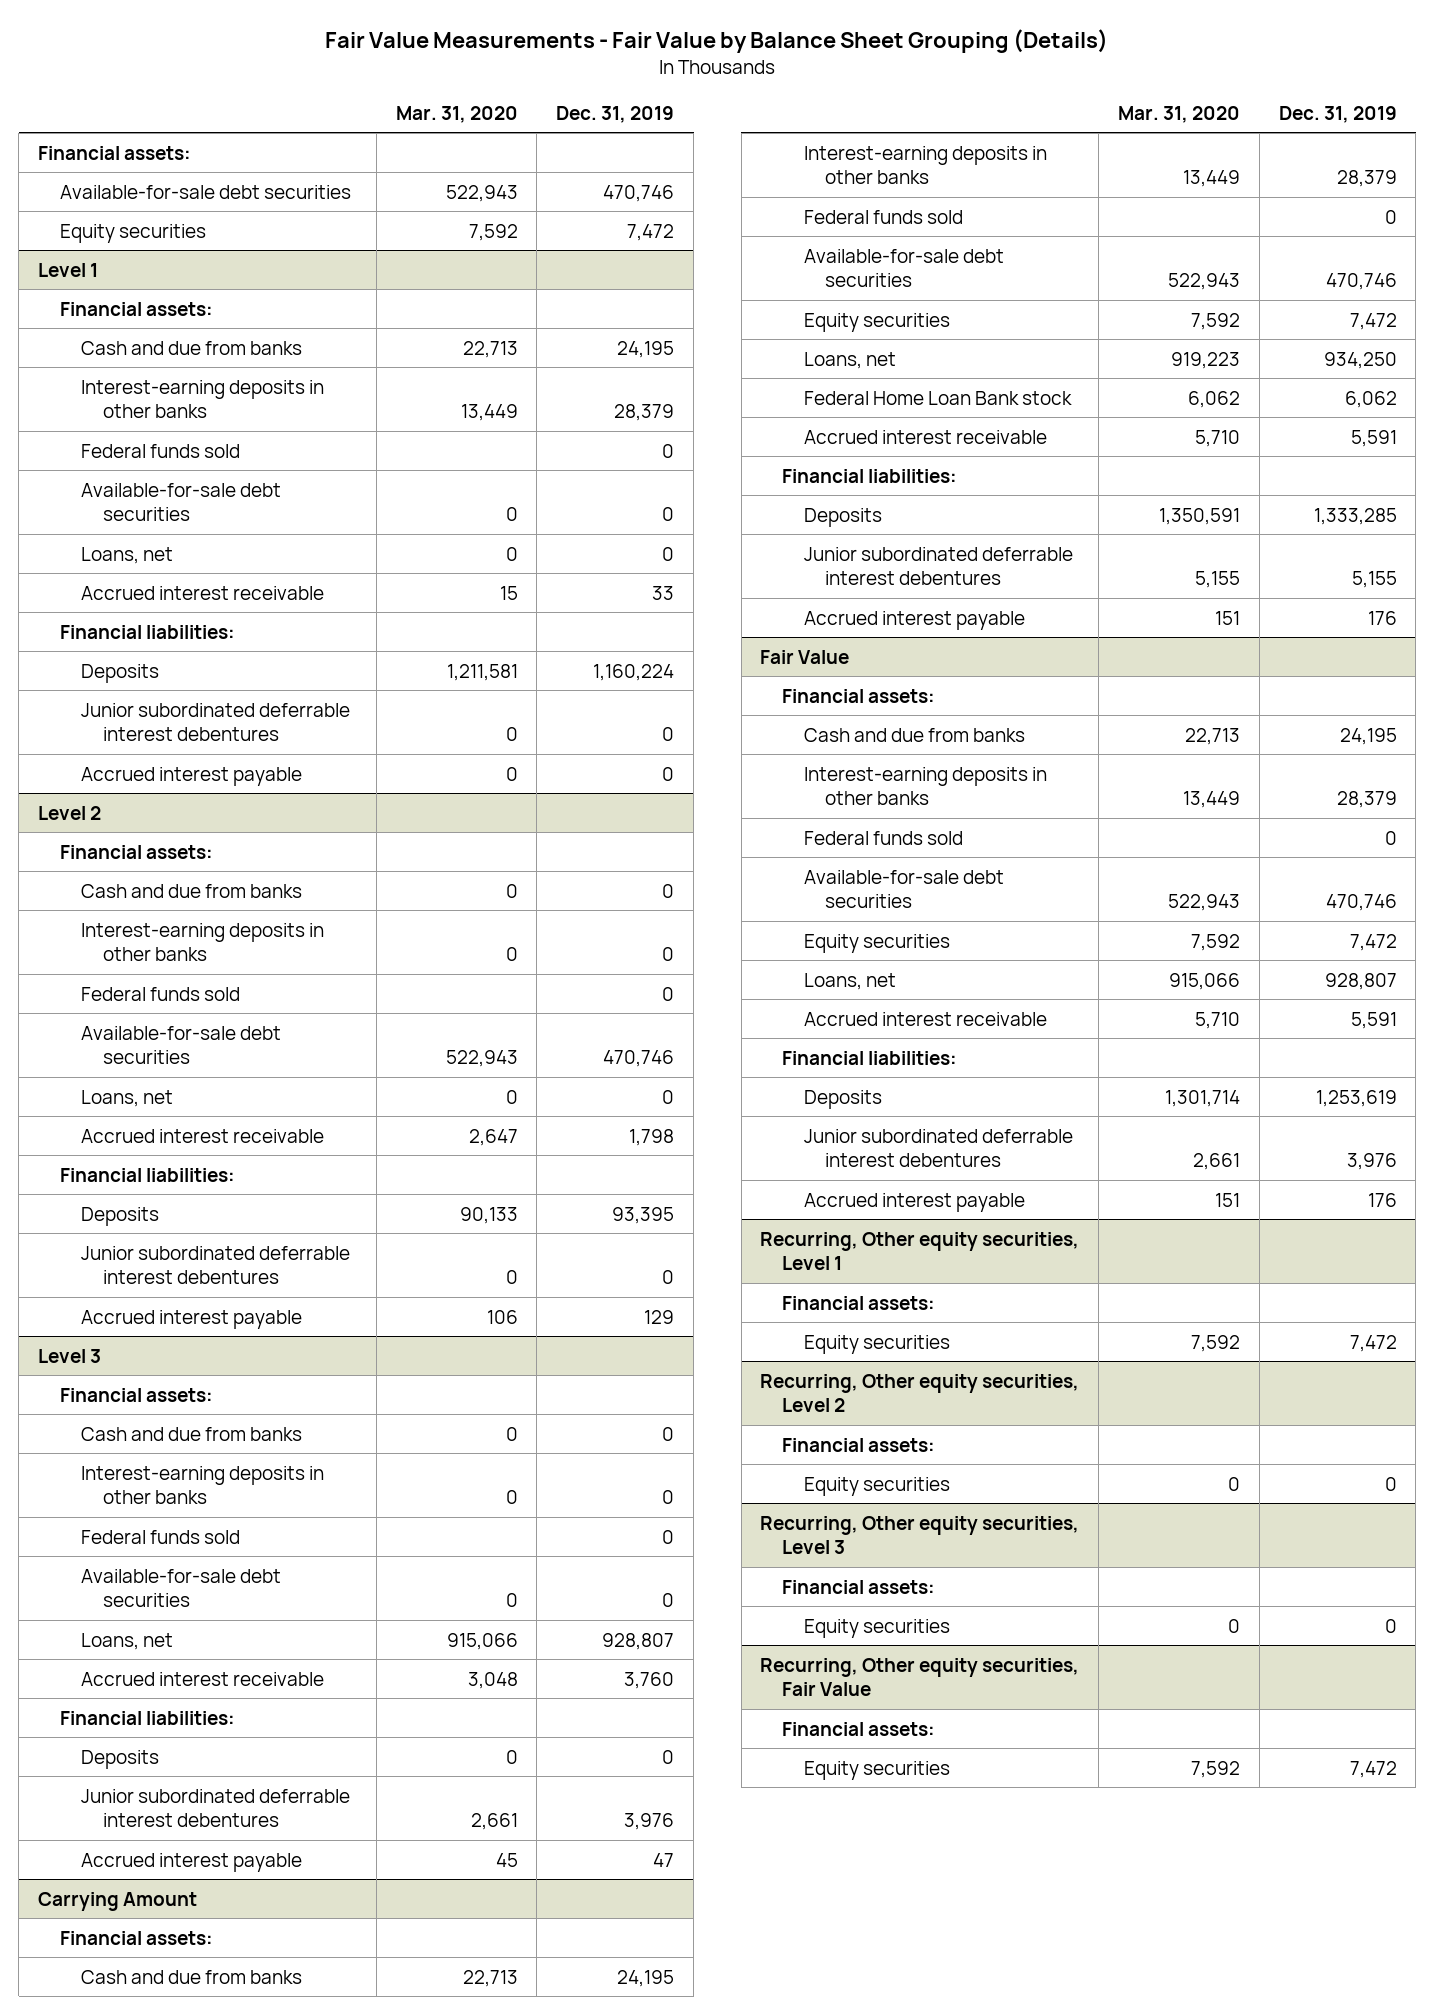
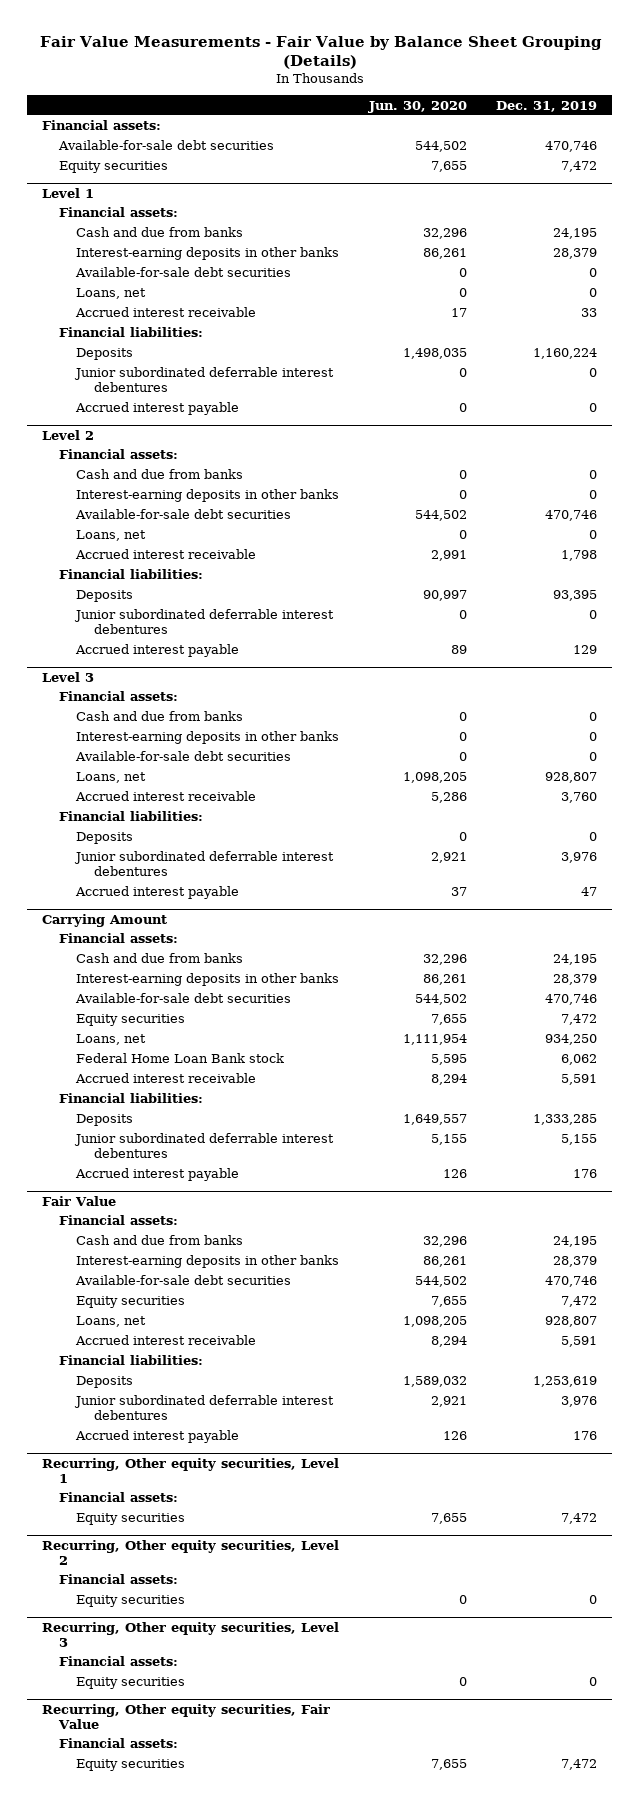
- | Mar. 31, 2020 | Dec. 31, 2019
+ | Jun. 30, 2020 | Dec. 31, 2019
@ Level 1
- Federal funds sold | | 0
@ Level 2
- Federal funds sold | | 0
@ Level 3
- Federal funds sold | | 0
@ Carrying Amount
- Federal funds sold | | 0
@ Fair Value
- Federal funds sold | | 0

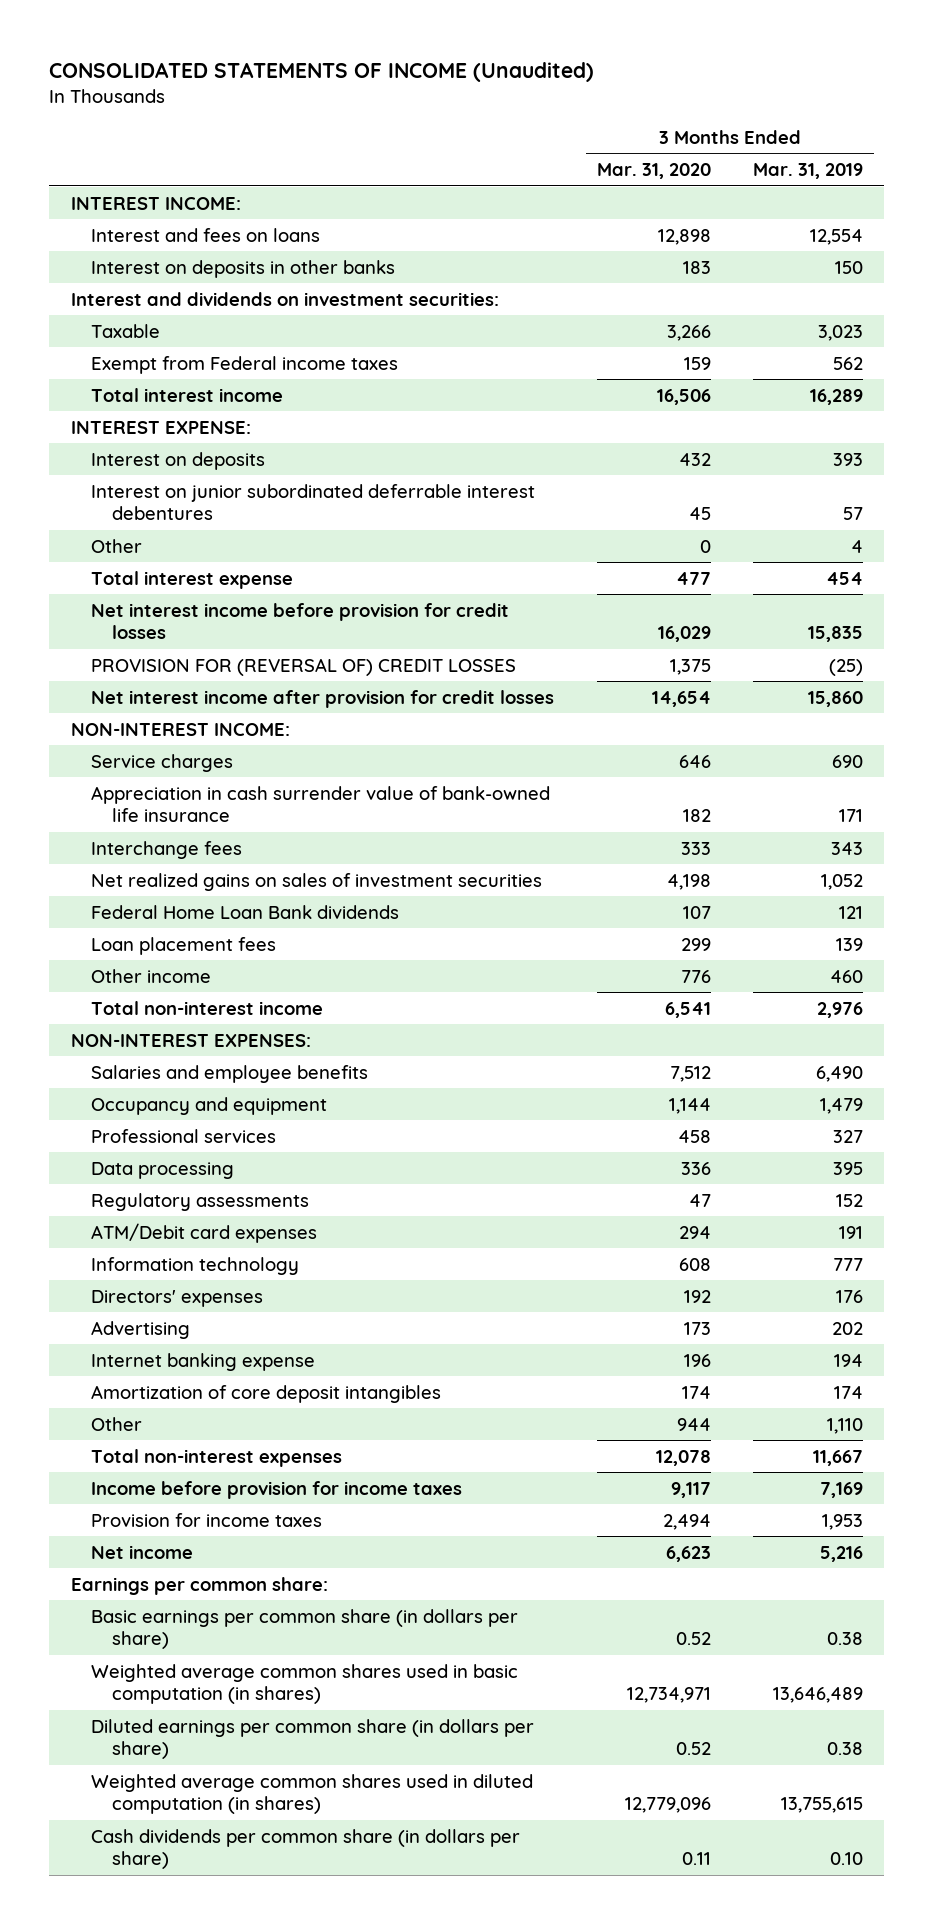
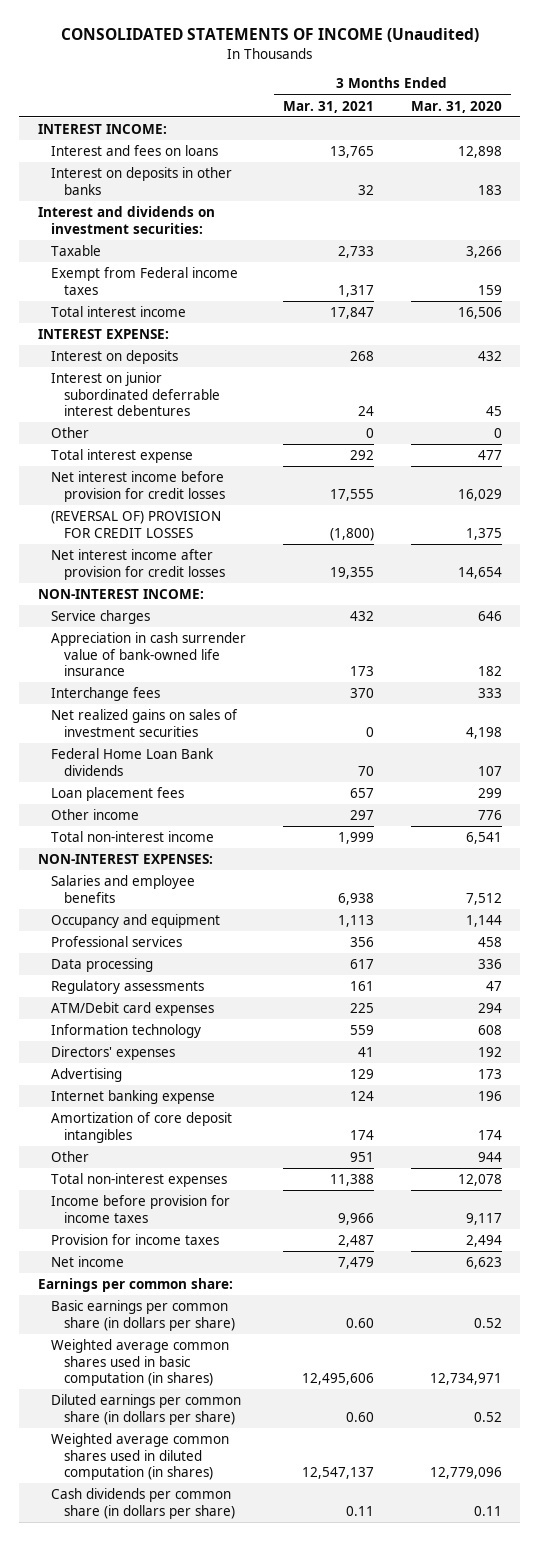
- | 3 Months Ended Mar. 31, 2020 | 3 Months Ended Mar. 31, 2019
+ | 3 Months Ended Mar. 31, 2021 | 3 Months Ended Mar. 31, 2020
- PROVISION FOR (REVERSAL OF) CREDIT LOSSES | 1,375 | (25)
+ (REVERSAL OF) PROVISION FOR CREDIT LOSSES | (1,800) | 1,375

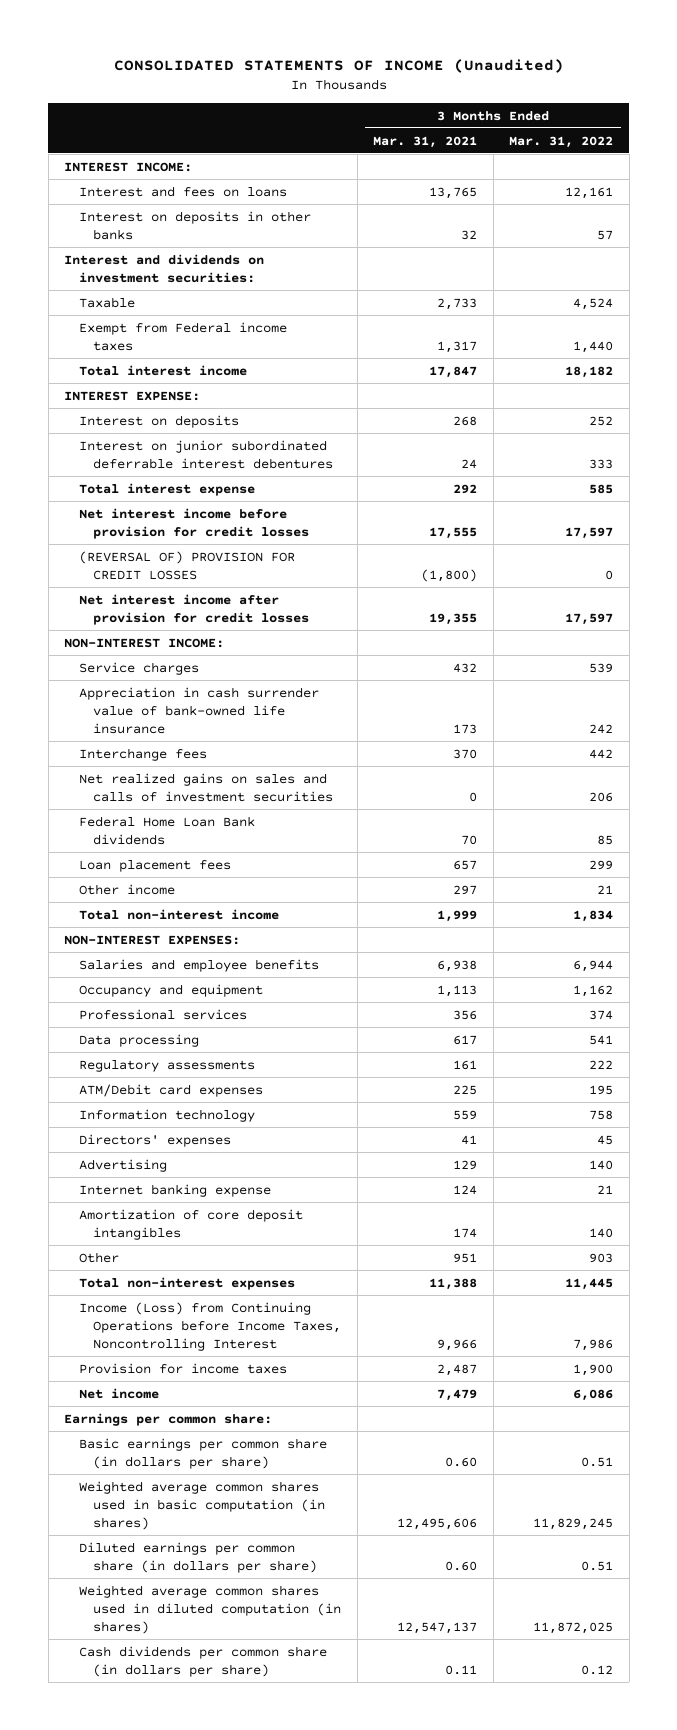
- | 3 Months Ended Mar. 31, 2021 | 3 Months Ended Mar. 31, 2020
+ | 3 Months Ended Mar. 31, 2021 | 3 Months Ended Mar. 31, 2022
- Other | 0 | 0
- Net realized gains on sales of investment securities | 0 | 4,198
+ Net realized gains on sales and calls of investment securities | 0 | 206
- Income before provision for income taxes | 9,966 | 9,117
+ Income (Loss) from Continuing Operations before Income Taxes, Noncontrolling Interest | 9,966 | 7,986

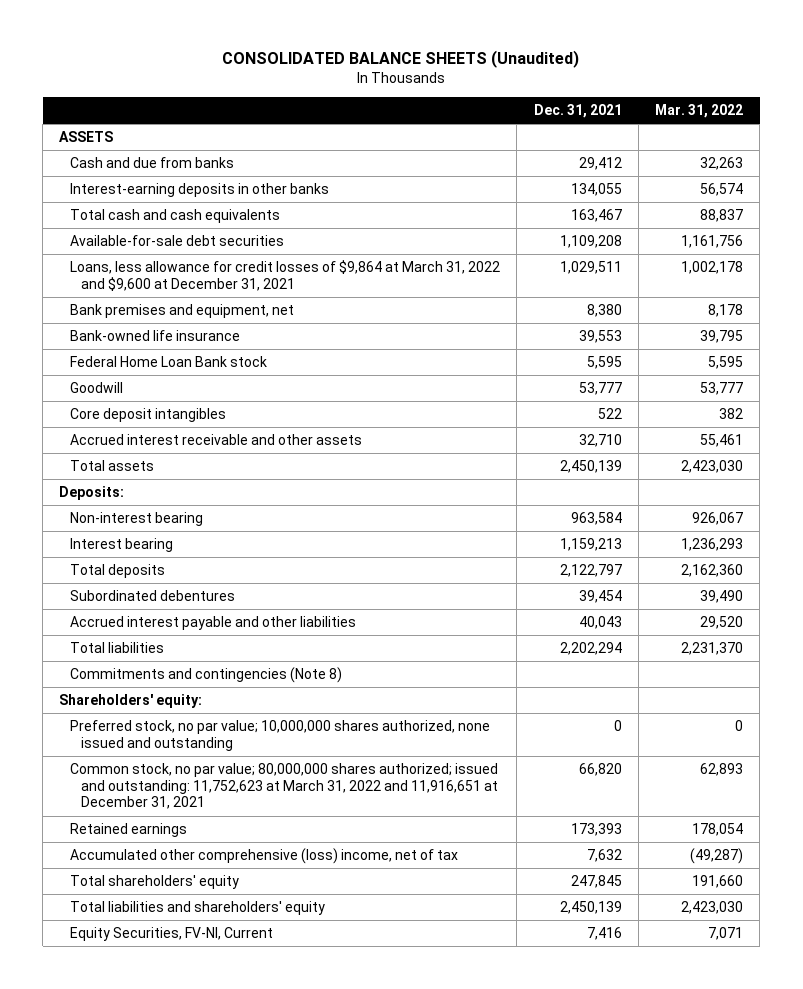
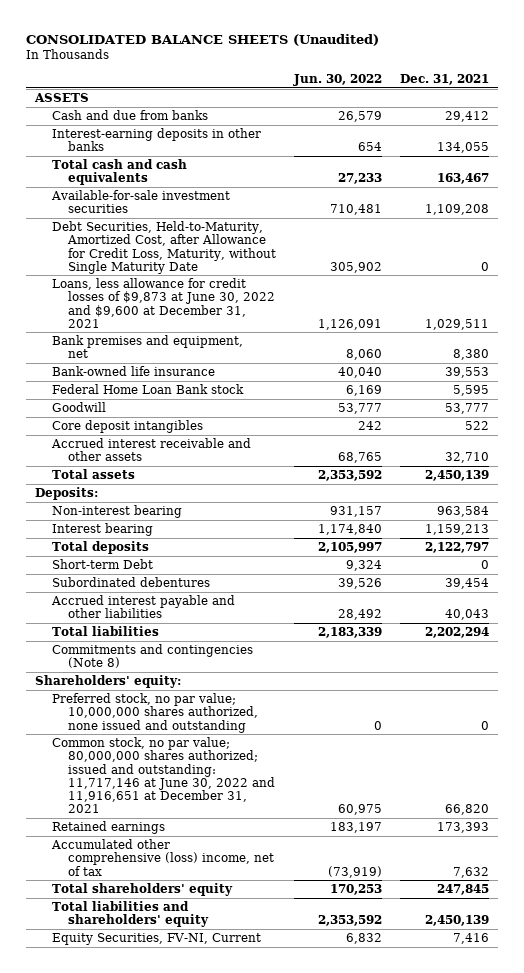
- | Dec. 31, 2021 | Mar. 31, 2022
+ | Jun. 30, 2022 | Dec. 31, 2021
- Available-for-sale debt securities | 1,109,208 | 1,161,756
- Loans, less allowance for credit losses of $9,864 at March 31, 2022 and $9,600 at December 31, 2021 | 1,029,511 | 1,002,178
+ Available-for-sale investment securities | 710,481 | 1,109,208
+ Debt Securities, Held-to-Maturity, Amortized Cost, after Allowance for Credit Loss, Maturity, without Single Maturity Date | 305,902 | 0
+ Loans, less allowance for credit losses of $9,873 at June 30, 2022 and $9,600 at December 31, 2021 | 1,126,091 | 1,029,511
+ Short-term Debt | 9,324 | 0
- Common stock, no par value; 80,000,000 shares authorized; issued and outstanding: 11,752,623 at March 31, 2022 and 11,916,651 at December 31, 2021 | 66,820 | 62,893
+ Common stock, no par value; 80,000,000 shares authorized; issued and outstanding: 11,717,146 at June 30, 2022 and 11,916,651 at December 31, 2021 | 60,975 | 66,820

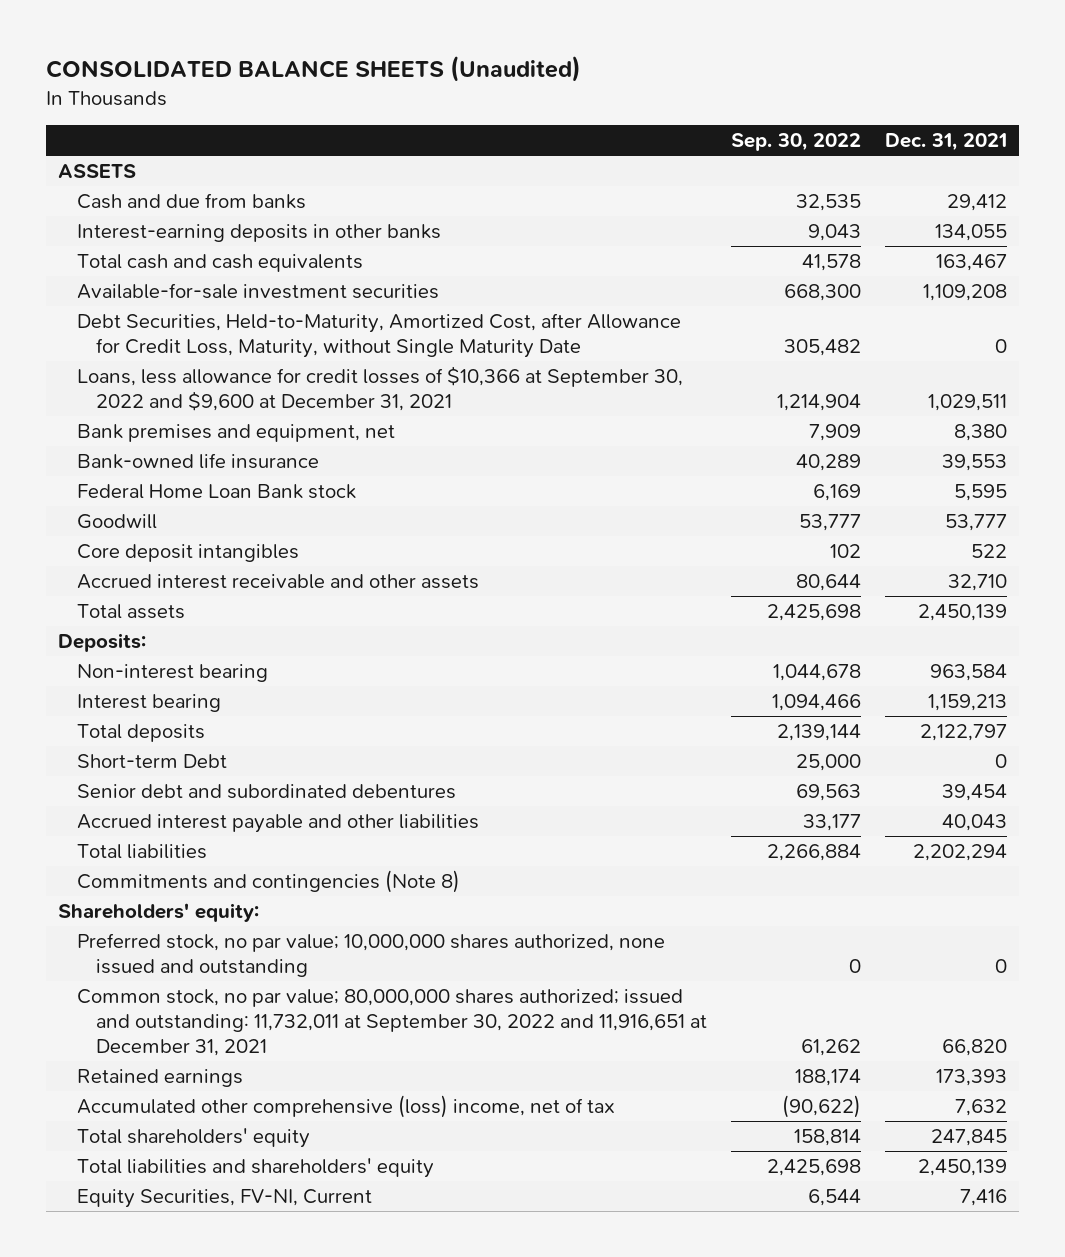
- | Jun. 30, 2022 | Dec. 31, 2021
+ | Sep. 30, 2022 | Dec. 31, 2021
- Loans, less allowance for credit losses of $9,873 at June 30, 2022 and $9,600 at December 31, 2021 | 1,126,091 | 1,029,511
+ Loans, less allowance for credit losses of $10,366 at September 30, 2022 and $9,600 at December 31, 2021 | 1,214,904 | 1,029,511
- Subordinated debentures | 39,526 | 39,454
+ Senior debt and subordinated debentures | 69,563 | 39,454
- Common stock, no par value; 80,000,000 shares authorized; issued and outstanding: 11,717,146 at June 30, 2022 and 11,916,651 at December 31, 2021 | 60,975 | 66,820
+ Common stock, no par value; 80,000,000 shares authorized; issued and outstanding: 11,732,011 at September 30, 2022 and 11,916,651 at December 31, 2021 | 61,262 | 66,820

